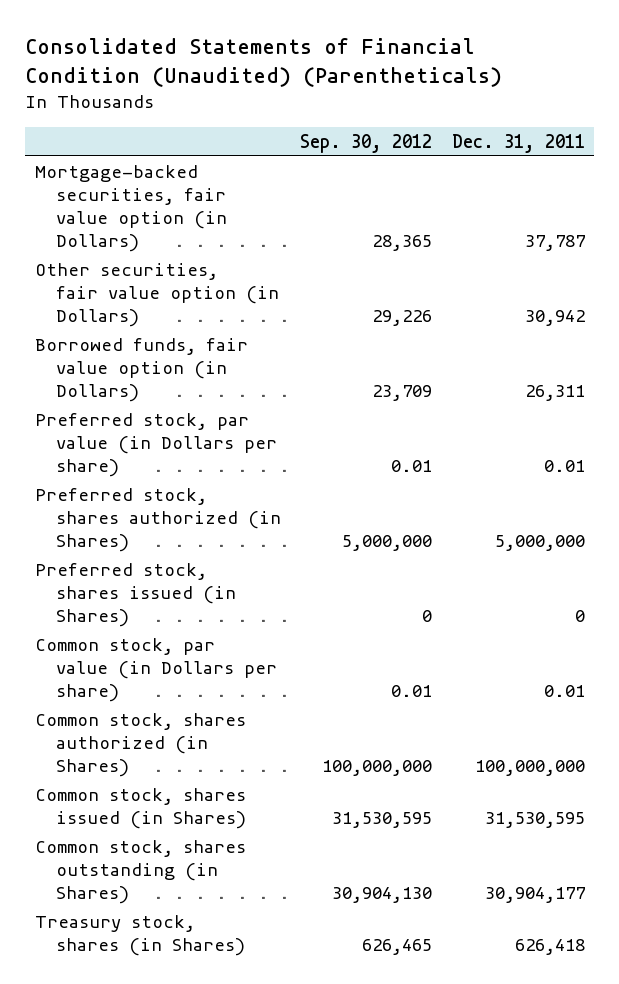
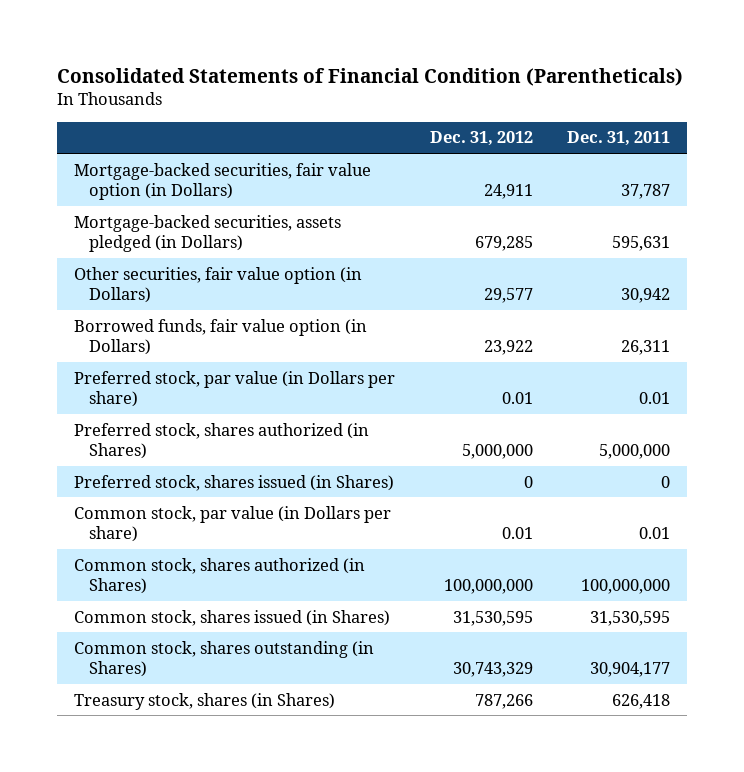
- Consolidated Statements of Financial Condition (Unaudited) (Parentheticals)
+ Consolidated Statements of Financial Condition (Parentheticals)
- | Sep. 30, 2012 | Dec. 31, 2011
+ | Dec. 31, 2012 | Dec. 31, 2011
+ Mortgage-backed securities, assets pledged (in Dollars) | 679,285 | 595,631

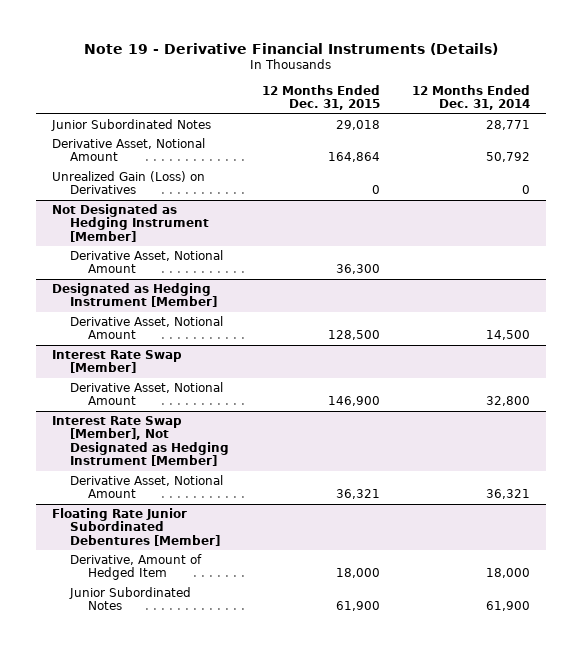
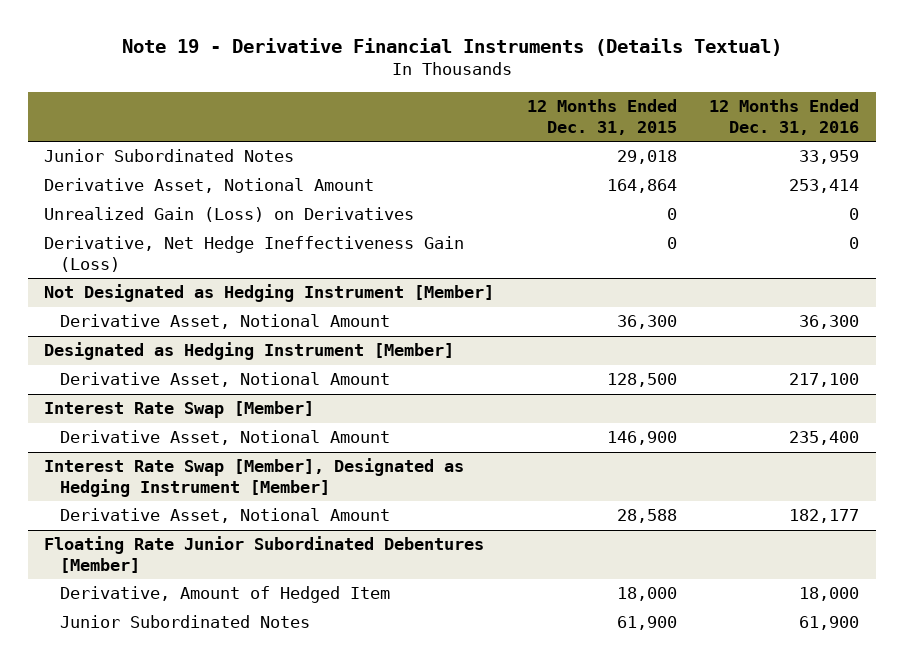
- Note 19 - Derivative Financial Instruments (Details)
+ Note 19 - Derivative Financial Instruments (Details Textual)
- | 12 Months Ended Dec. 31, 2015 | 12 Months Ended Dec. 31, 2014
+ | 12 Months Ended Dec. 31, 2015 | 12 Months Ended Dec. 31, 2016
+ Derivative, Net Hedge Ineffectiveness Gain (Loss) | 0 | 0
- Interest Rate Swap [Member], Not Designated as Hedging Instrument [Member]
- Derivative Asset, Notional Amount | 36,321 | 36,321
+ Interest Rate Swap [Member], Designated as Hedging Instrument [Member]
+ Derivative Asset, Notional Amount | 28,588 | 182,177

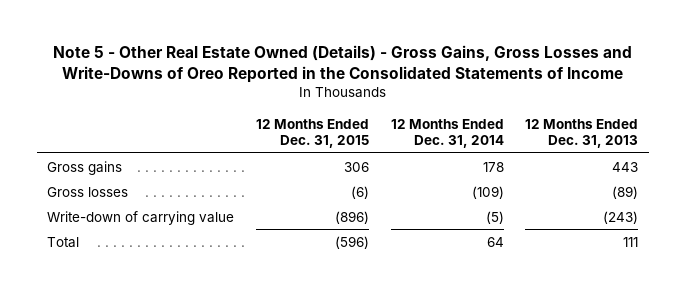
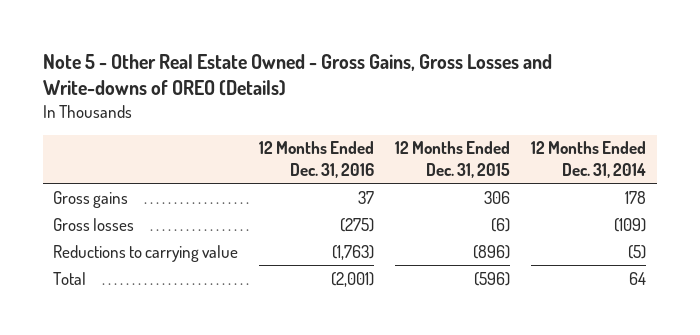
- Note 5 - Other Real Estate Owned (Details) - Gross Gains, Gross Losses and Write-Downs of Oreo Reported in the Consolidated Statements of Income
+ Note 5 - Other Real Estate Owned - Gross Gains, Gross Losses and Write-downs of OREO (Details)
- | 12 Months Ended Dec. 31, 2015 | 12 Months Ended Dec. 31, 2014 | 12 Months Ended Dec. 31, 2013
+ | 12 Months Ended Dec. 31, 2016 | 12 Months Ended Dec. 31, 2015 | 12 Months Ended Dec. 31, 2014
- Write-down of carrying value | (896) | (5) | (243)
+ Reductions to carrying value | (1,763) | (896) | (5)

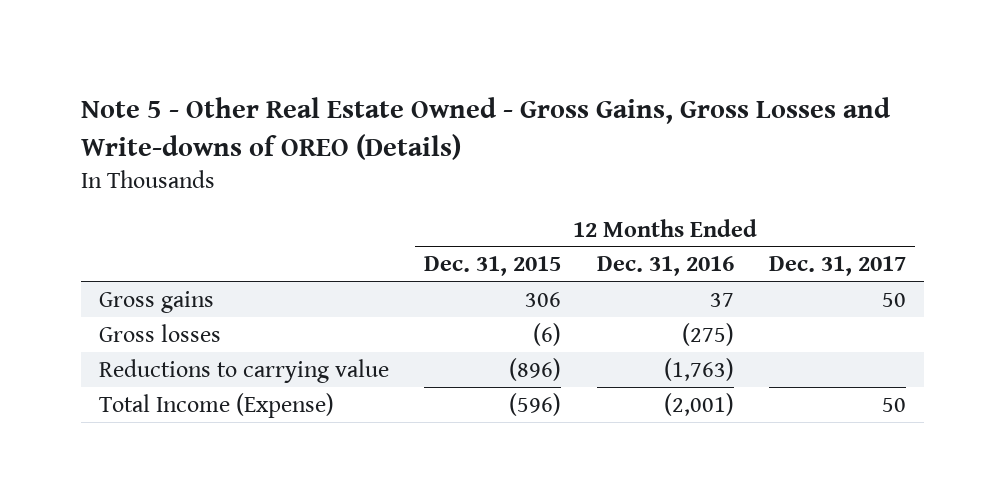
- | 12 Months Ended Dec. 31, 2016 | 12 Months Ended Dec. 31, 2015 | 12 Months Ended Dec. 31, 2014
+ | 12 Months Ended Dec. 31, 2015 | 12 Months Ended Dec. 31, 2016 | 12 Months Ended Dec. 31, 2017
- Total | (2,001) | (596) | 64
+ Total Income (Expense) | (596) | (2,001) | 50

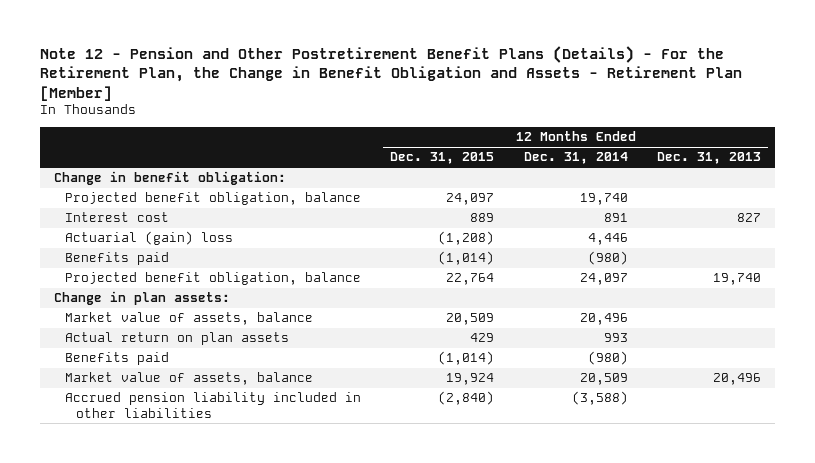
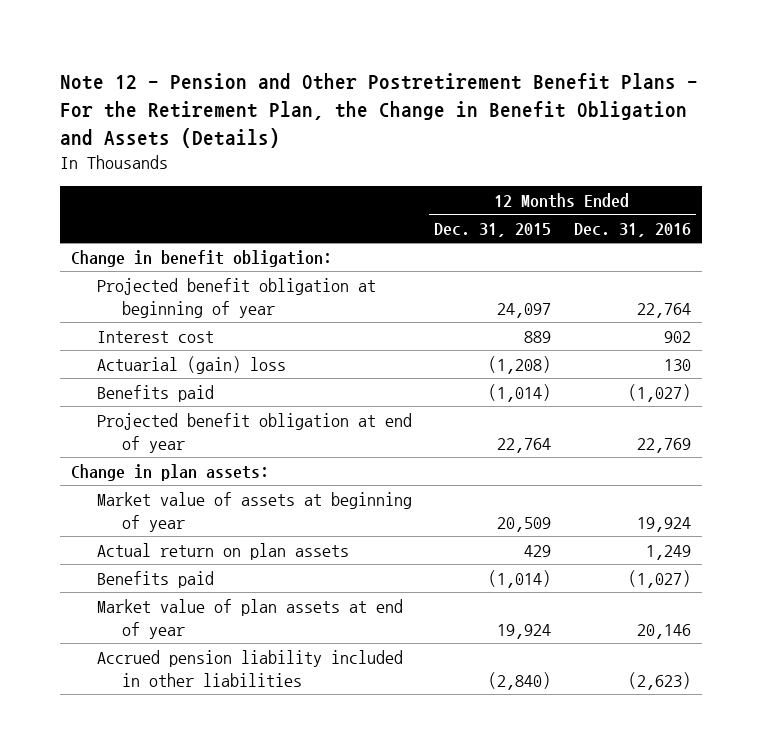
- Note 12 - Pension and Other Postretirement Benefit Plans (Details) - For the Retirement Plan, the Change in Benefit Obligation and Assets - Retirement Plan [Member]
+ Note 12 - Pension and Other Postretirement Benefit Plans - For the Retirement Plan, the Change in Benefit Obligation and Assets (Details)
- | 12 Months Ended Dec. 31, 2015 | 12 Months Ended Dec. 31, 2014 | 12 Months Ended Dec. 31, 2013
+ | 12 Months Ended Dec. 31, 2015 | 12 Months Ended Dec. 31, 2016
- Projected benefit obligation, balance | 24,097 | 19,740 |
+ Projected benefit obligation at beginning of year | 24,097 | 22,764
- Projected benefit obligation, balance | 22,764 | 24,097 | 19,740
+ Projected benefit obligation at end of year | 22,764 | 22,769
- Market value of assets, balance | 20,509 | 20,496 |
+ Market value of assets at beginning of year | 20,509 | 19,924
- Market value of assets, balance | 19,924 | 20,509 | 20,496
+ Market value of plan assets at end of year | 19,924 | 20,146

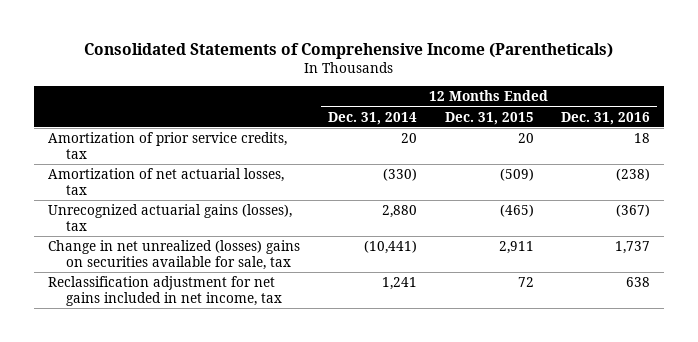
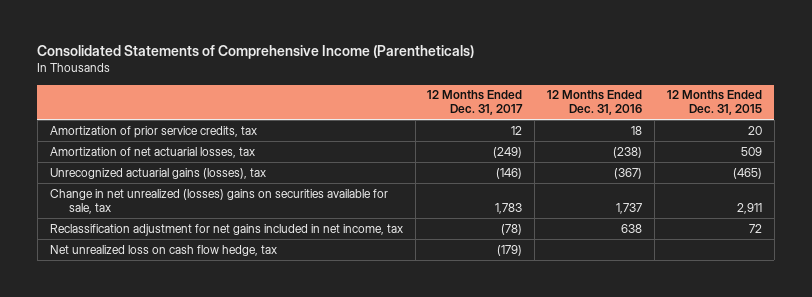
- | 12 Months Ended Dec. 31, 2014 | 12 Months Ended Dec. 31, 2015 | 12 Months Ended Dec. 31, 2016
+ | 12 Months Ended Dec. 31, 2017 | 12 Months Ended Dec. 31, 2016 | 12 Months Ended Dec. 31, 2015
- Amortization of net actuarial losses, tax | (330) | (509) | (238)
+ Amortization of net actuarial losses, tax | (249) | (238) | 509
+ Net unrealized loss on cash flow hedge, tax | (179) | |

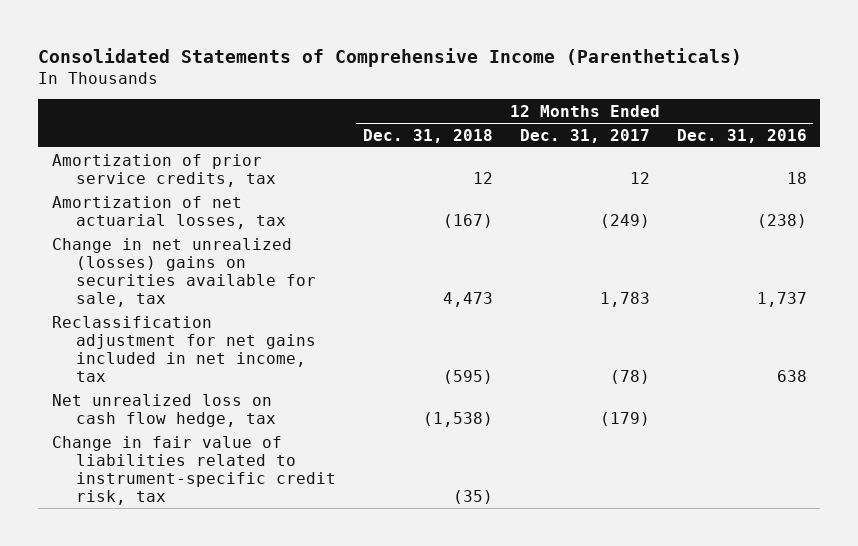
- | 12 Months Ended Dec. 31, 2017 | 12 Months Ended Dec. 31, 2016 | 12 Months Ended Dec. 31, 2015
+ | 12 Months Ended Dec. 31, 2018 | 12 Months Ended Dec. 31, 2017 | 12 Months Ended Dec. 31, 2016
- Unrecognized actuarial gains (losses), tax | (146) | (367) | (465)
+ Change in fair value of liabilities related to instrument-specific credit risk, tax | (35) | |

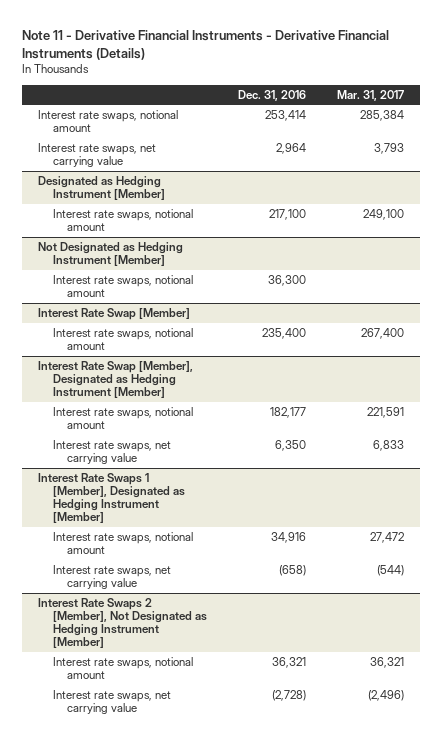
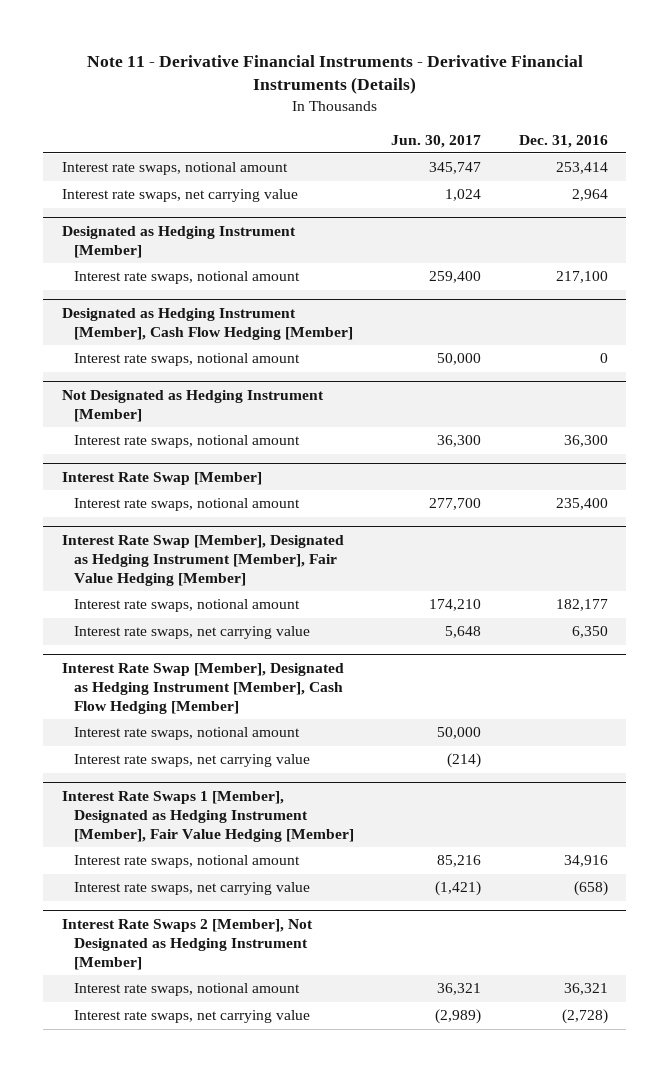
- | Dec. 31, 2016 | Mar. 31, 2017
+ | Jun. 30, 2017 | Dec. 31, 2016
+ Designated as Hedging Instrument [Member], Cash Flow Hedging [Member]
+ Interest rate swaps, notional amount | 50,000 | 0
- Interest Rate Swap [Member], Designated as Hedging Instrument [Member]
+ Interest Rate Swap [Member], Designated as Hedging Instrument [Member], Fair Value Hedging [Member]
- Interest Rate Swaps 1 [Member], Designated as Hedging Instrument [Member]
+ Interest Rate Swap [Member], Designated as Hedging Instrument [Member], Cash Flow Hedging [Member]
+ Interest rate swaps, notional amount | 50,000 |
+ Interest rate swaps, net carrying value | (214) |
+ Interest Rate Swaps 1 [Member], Designated as Hedging Instrument [Member], Fair Value Hedging [Member]

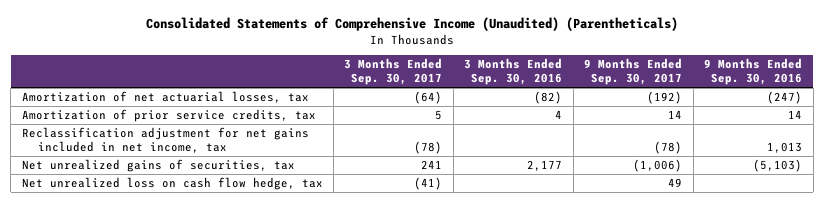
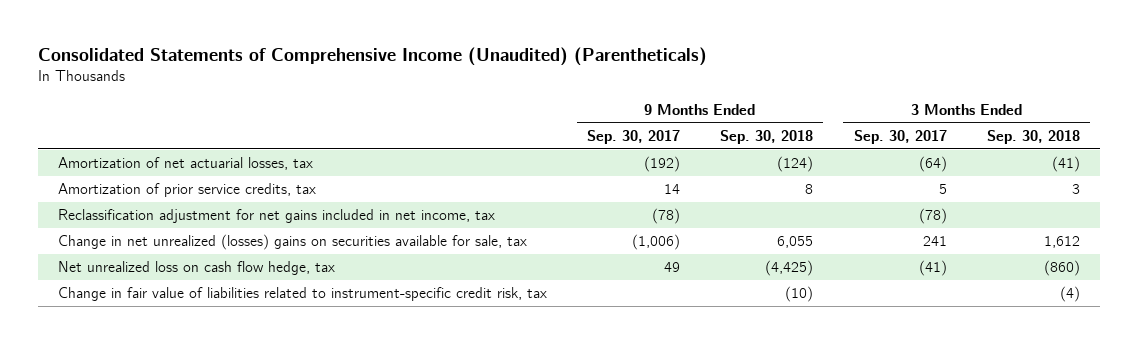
- | 3 Months Ended Sep. 30, 2017 | 3 Months Ended Sep. 30, 2016 | 9 Months Ended Sep. 30, 2017 | 9 Months Ended Sep. 30, 2016
+ | 9 Months Ended Sep. 30, 2017 | 9 Months Ended Sep. 30, 2018 | 3 Months Ended Sep. 30, 2017 | 3 Months Ended Sep. 30, 2018
- Net unrealized gains of securities, tax | 241 | 2,177 | (1,006) | (5,103)
+ Change in net unrealized (losses) gains on securities available for sale, tax | (1,006) | 6,055 | 241 | 1,612
+ Change in fair value of liabilities related to instrument-specific credit risk, tax | | (10) | | (4)

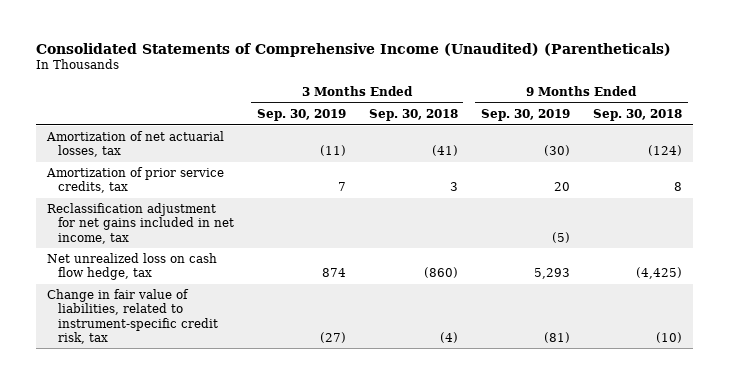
- | 9 Months Ended Sep. 30, 2017 | 9 Months Ended Sep. 30, 2018 | 3 Months Ended Sep. 30, 2017 | 3 Months Ended Sep. 30, 2018
+ | 3 Months Ended Sep. 30, 2019 | 3 Months Ended Sep. 30, 2018 | 9 Months Ended Sep. 30, 2019 | 9 Months Ended Sep. 30, 2018
- Change in net unrealized (losses) gains on securities available for sale, tax | (1,006) | 6,055 | 241 | 1,612
- Change in fair value of liabilities related to instrument-specific credit risk, tax | | (10) | | (4)
+ Change in fair value of liabilities, related to instrument-specific credit risk, tax | (27) | (4) | (81) | (10)

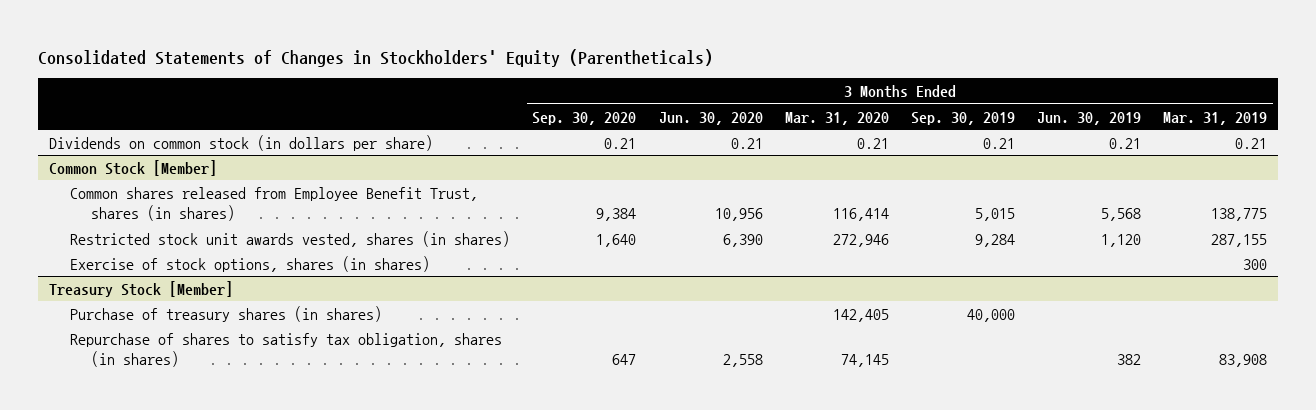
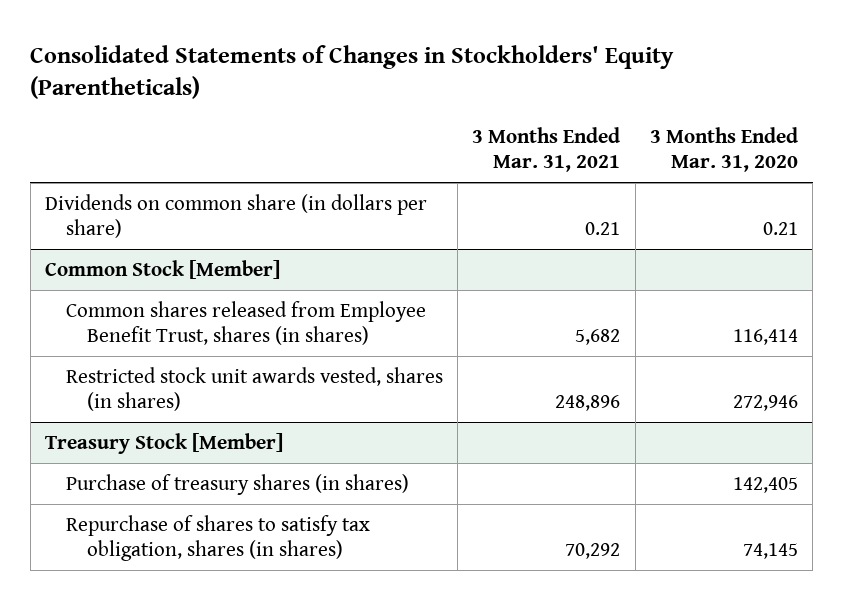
- | 3 Months Ended Sep. 30, 2020 | 3 Months Ended Jun. 30, 2020 | 3 Months Ended Mar. 31, 2020 | 3 Months Ended Sep. 30, 2019 | 3 Months Ended Jun. 30, 2019 | 3 Months Ended Mar. 31, 2019
+ | 3 Months Ended Mar. 31, 2021 | 3 Months Ended Mar. 31, 2020
- Dividends on common stock (in dollars per share) | 0.21 | 0.21 | 0.21 | 0.21 | 0.21 | 0.21
+ Dividends on common share (in dollars per share) | 0.21 | 0.21
@ Common Stock [Member]
- Exercise of stock options, shares (in shares) | | | | | | 300

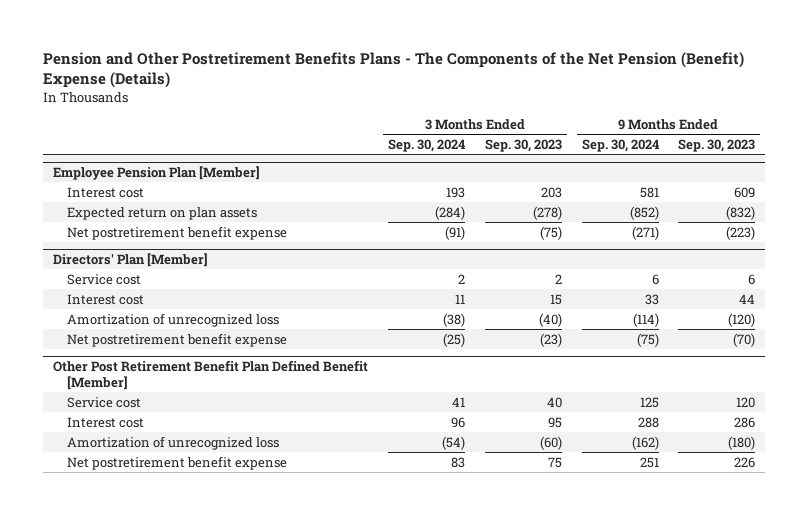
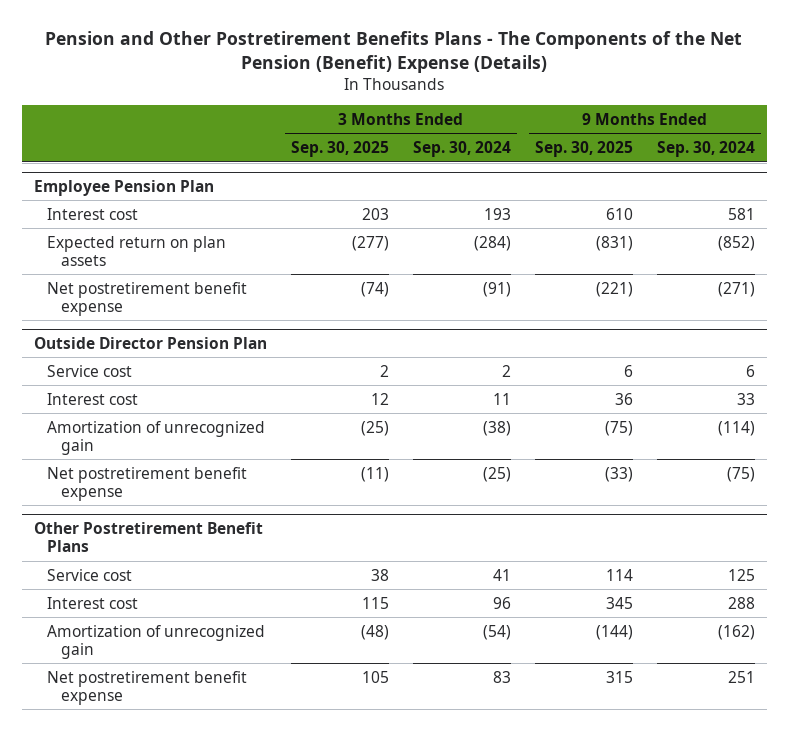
- | 3 Months Ended Sep. 30, 2024 | 3 Months Ended Sep. 30, 2023 | 9 Months Ended Sep. 30, 2024 | 9 Months Ended Sep. 30, 2023
+ | 3 Months Ended Sep. 30, 2025 | 3 Months Ended Sep. 30, 2024 | 9 Months Ended Sep. 30, 2025 | 9 Months Ended Sep. 30, 2024
- Employee Pension Plan [Member]
+ Employee Pension Plan
- Directors' Plan [Member]
+ Outside Director Pension Plan
- Amortization of unrecognized loss | (38) | (40) | (114) | (120)
+ Amortization of unrecognized gain | (25) | (38) | (75) | (114)
- Other Post Retirement Benefit Plan Defined Benefit [Member]
+ Other Postretirement Benefit Plans
- Amortization of unrecognized loss | (54) | (60) | (162) | (180)
+ Amortization of unrecognized gain | (48) | (54) | (144) | (162)

